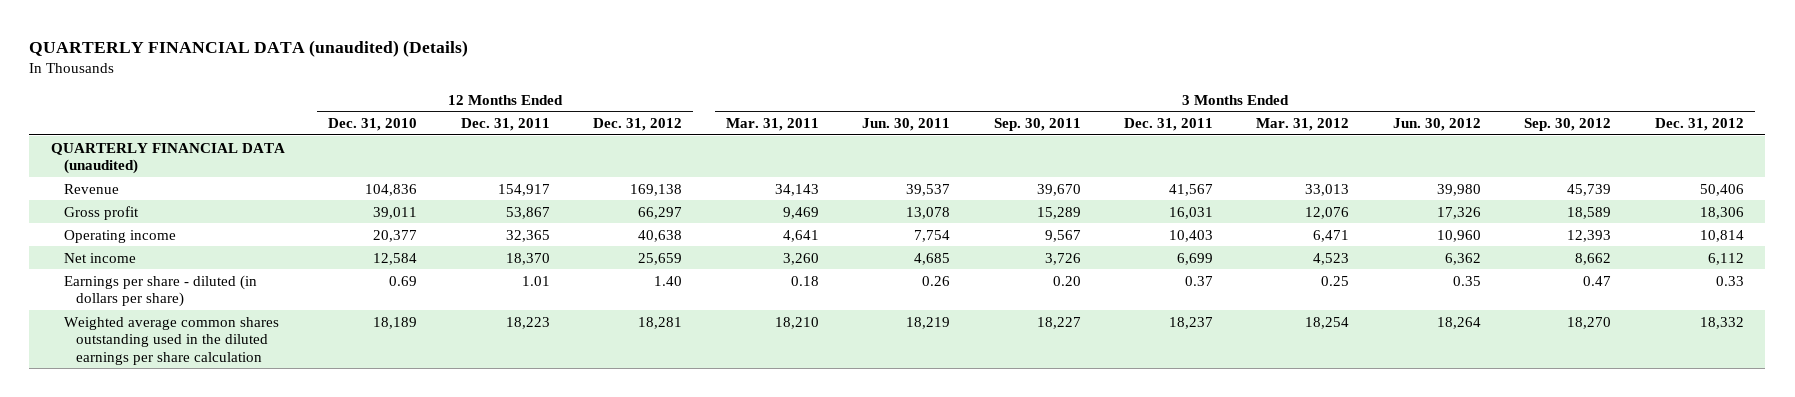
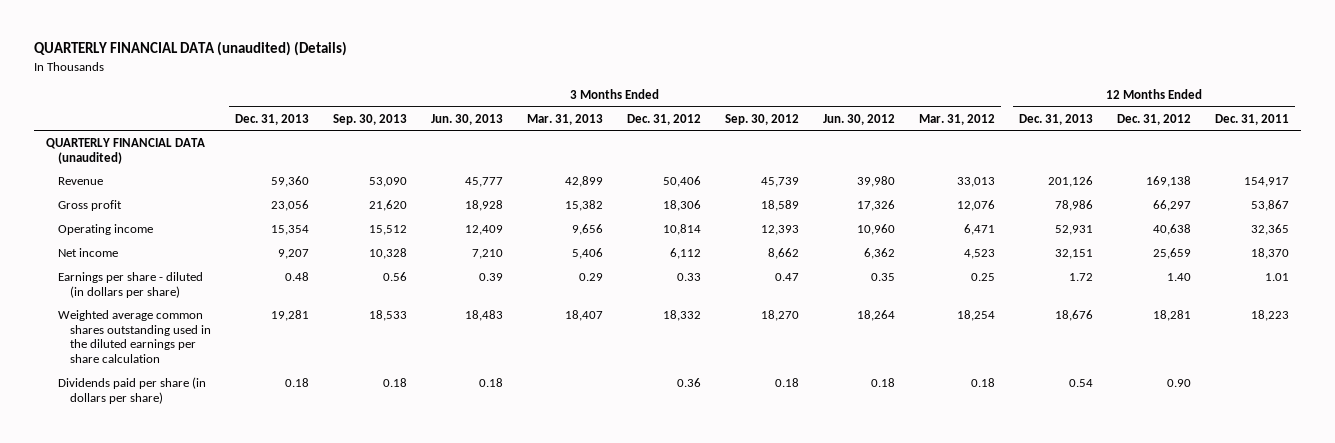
- | 12 Months Ended Dec. 31, 2010 | 12 Months Ended Dec. 31, 2011 | 12 Months Ended Dec. 31, 2012 | 3 Months Ended Mar. 31, 2011 | 3 Months Ended Jun. 30, 2011 | 3 Months Ended Sep. 30, 2011 | 3 Months Ended Dec. 31, 2011 | 3 Months Ended Mar. 31, 2012 | 3 Months Ended Jun. 30, 2012 | 3 Months Ended Sep. 30, 2012 | 3 Months Ended Dec. 31, 2012
+ | 3 Months Ended Dec. 31, 2013 | 3 Months Ended Sep. 30, 2013 | 3 Months Ended Jun. 30, 2013 | 3 Months Ended Mar. 31, 2013 | 3 Months Ended Dec. 31, 2012 | 3 Months Ended Sep. 30, 2012 | 3 Months Ended Jun. 30, 2012 | 3 Months Ended Mar. 31, 2012 | 12 Months Ended Dec. 31, 2013 | 12 Months Ended Dec. 31, 2012 | 12 Months Ended Dec. 31, 2011
+ Dividends paid per share (in dollars per share) | 0.18 | 0.18 | 0.18 | | 0.36 | 0.18 | 0.18 | 0.18 | 0.54 | 0.90 |

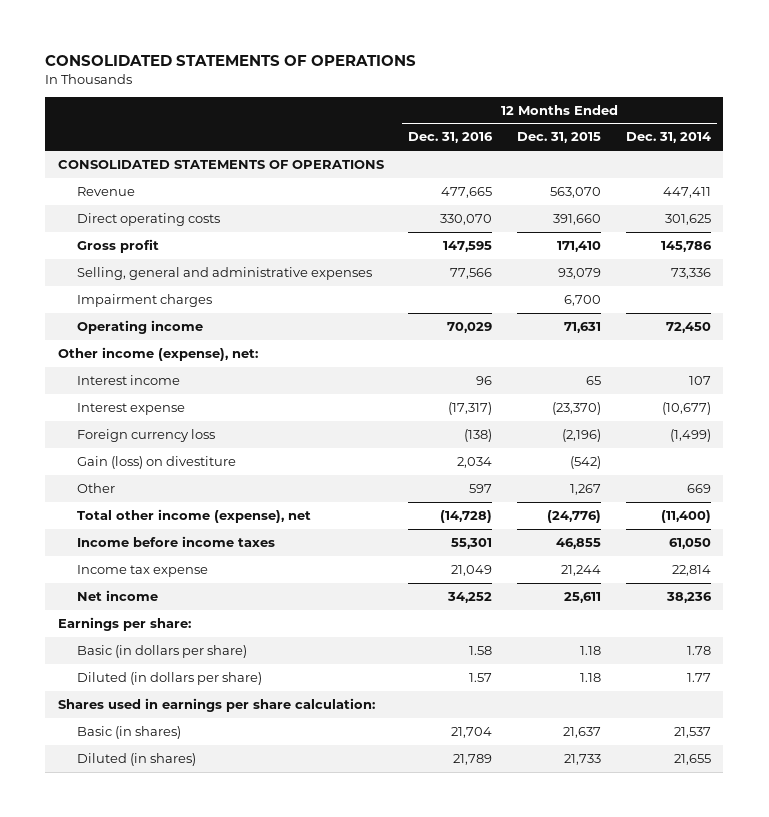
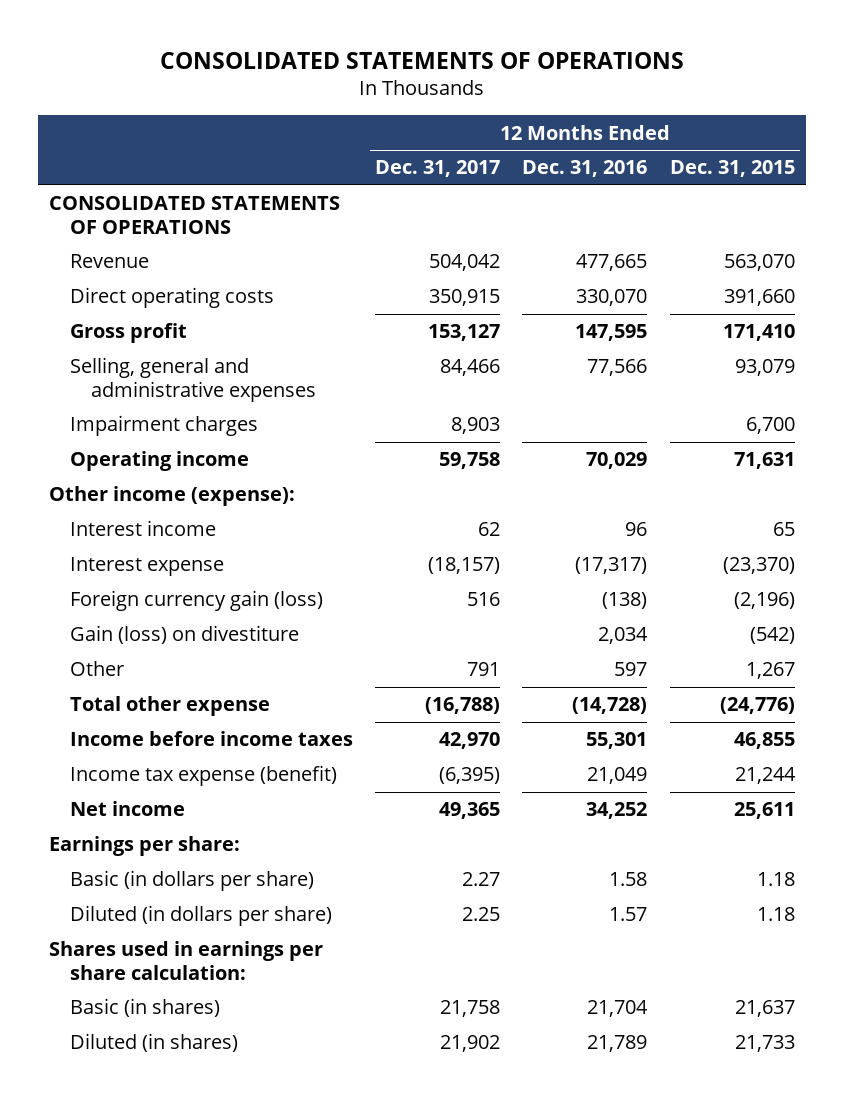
- | 12 Months Ended Dec. 31, 2016 | 12 Months Ended Dec. 31, 2015 | 12 Months Ended Dec. 31, 2014
+ | 12 Months Ended Dec. 31, 2017 | 12 Months Ended Dec. 31, 2016 | 12 Months Ended Dec. 31, 2015
- Other income (expense), net:
+ Other income (expense):
- Foreign currency loss | (138) | (2,196) | (1,499)
+ Foreign currency gain (loss) | 516 | (138) | (2,196)
- Total other income (expense), net | (14,728) | (24,776) | (11,400)
+ Total other expense | (16,788) | (14,728) | (24,776)
- Income tax expense | 21,049 | 21,244 | 22,814
+ Income tax expense (benefit) | (6,395) | 21,049 | 21,244

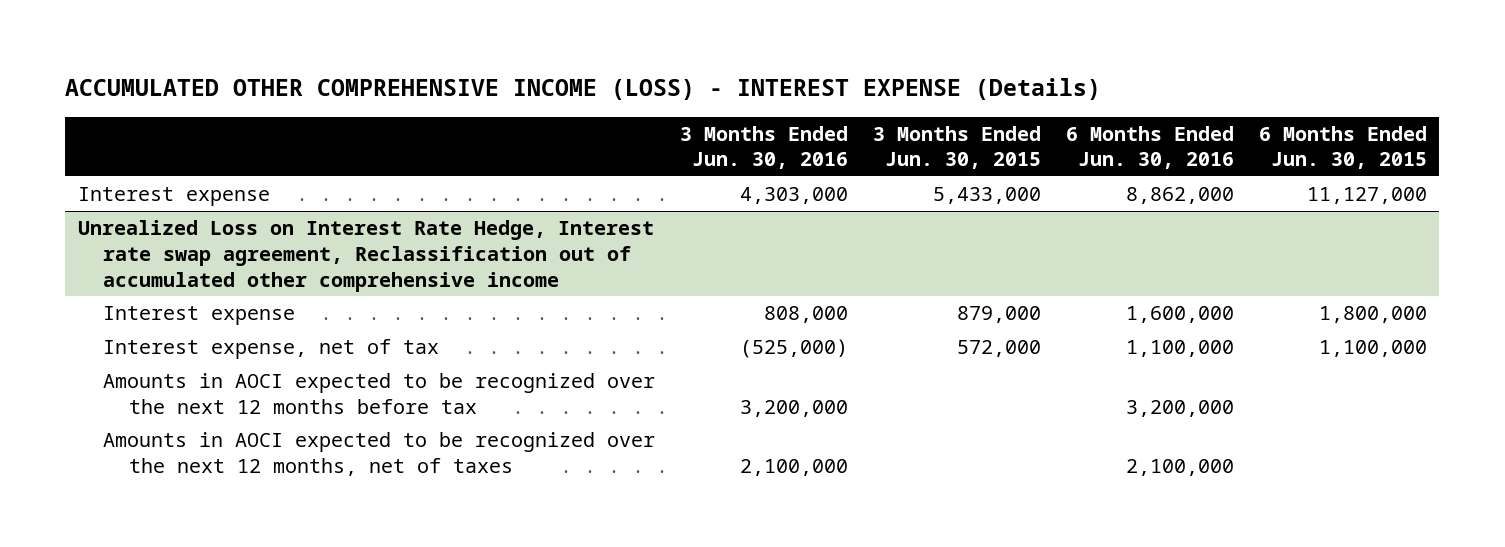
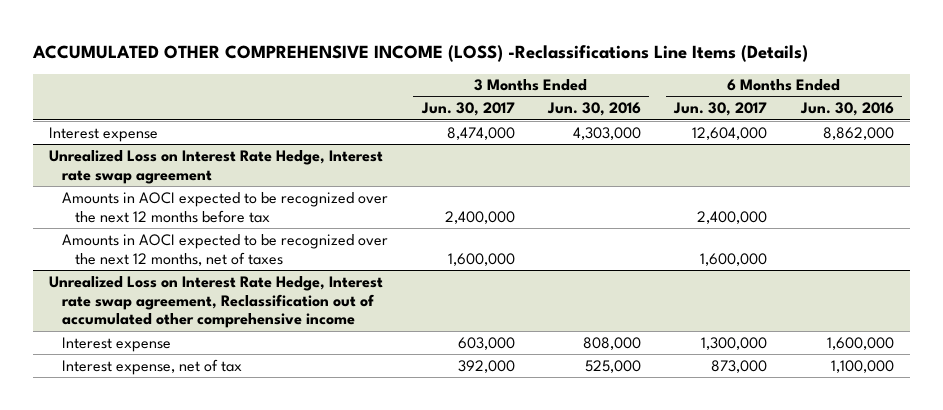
- ACCUMULATED OTHER COMPREHENSIVE INCOME (LOSS) - INTEREST EXPENSE (Details)
+ ACCUMULATED OTHER COMPREHENSIVE INCOME (LOSS) -Reclassifications Line Items (Details)
- | 3 Months Ended Jun. 30, 2016 | 3 Months Ended Jun. 30, 2015 | 6 Months Ended Jun. 30, 2016 | 6 Months Ended Jun. 30, 2015
+ | 3 Months Ended Jun. 30, 2017 | 3 Months Ended Jun. 30, 2016 | 6 Months Ended Jun. 30, 2017 | 6 Months Ended Jun. 30, 2016
+ Unrealized Loss on Interest Rate Hedge, Interest rate swap agreement
+ Amounts in AOCI expected to be recognized over the next 12 months before tax | 2,400,000 | | 2,400,000 |
+ Amounts in AOCI expected to be recognized over the next 12 months, net of taxes | 1,600,000 | | 1,600,000 |
@ Unrealized Loss on Interest Rate Hedge, Interest rate swap agreement, Reclassification out of accumulated other comprehensive income
- Interest expense, net of tax | (525,000) | 572,000 | 1,100,000 | 1,100,000
- Amounts in AOCI expected to be recognized over the next 12 months before tax | 3,200,000 | | 3,200,000 |
- Amounts in AOCI expected to be recognized over the next 12 months, net of taxes | 2,100,000 | | 2,100,000 |
+ Interest expense, net of tax | 392,000 | 525,000 | 873,000 | 1,100,000

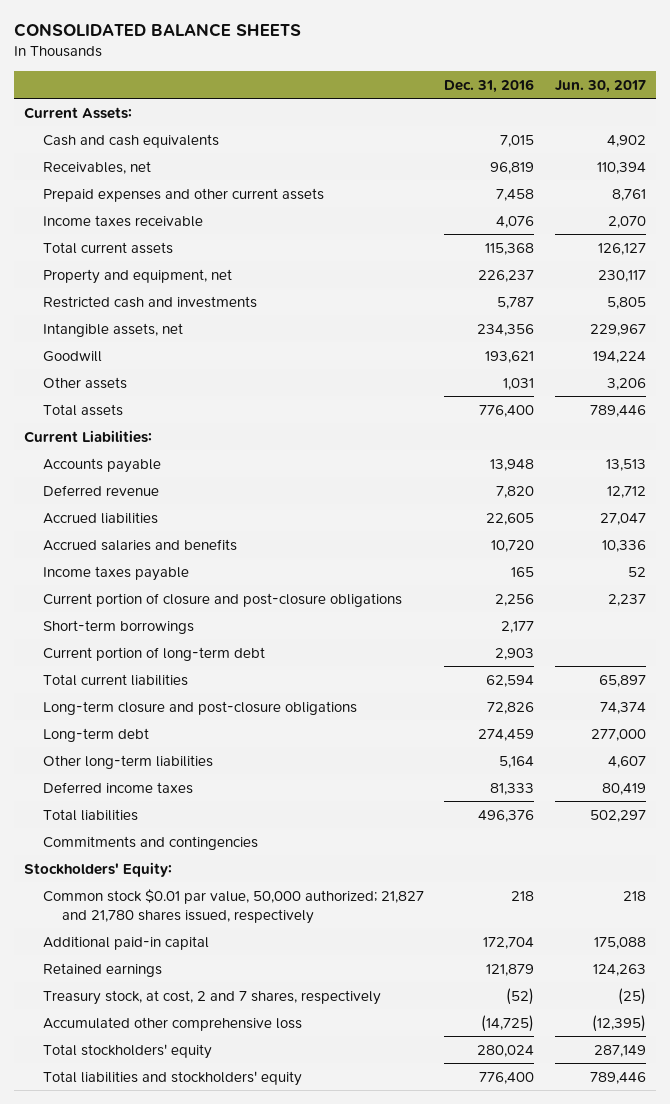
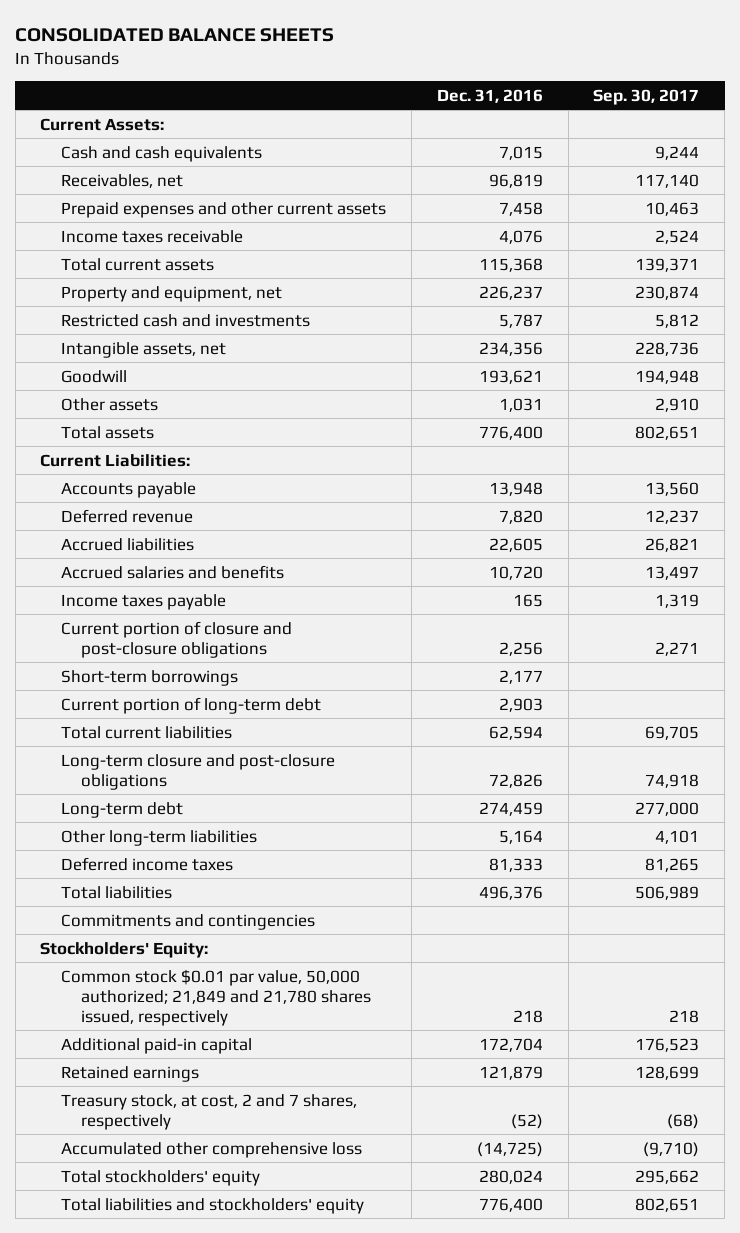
- | Dec. 31, 2016 | Jun. 30, 2017
+ | Dec. 31, 2016 | Sep. 30, 2017
- Common stock $0.01 par value, 50,000 authorized; 21,827 and 21,780 shares issued, respectively | 218 | 218
+ Common stock $0.01 par value, 50,000 authorized; 21,849 and 21,780 shares issued, respectively | 218 | 218

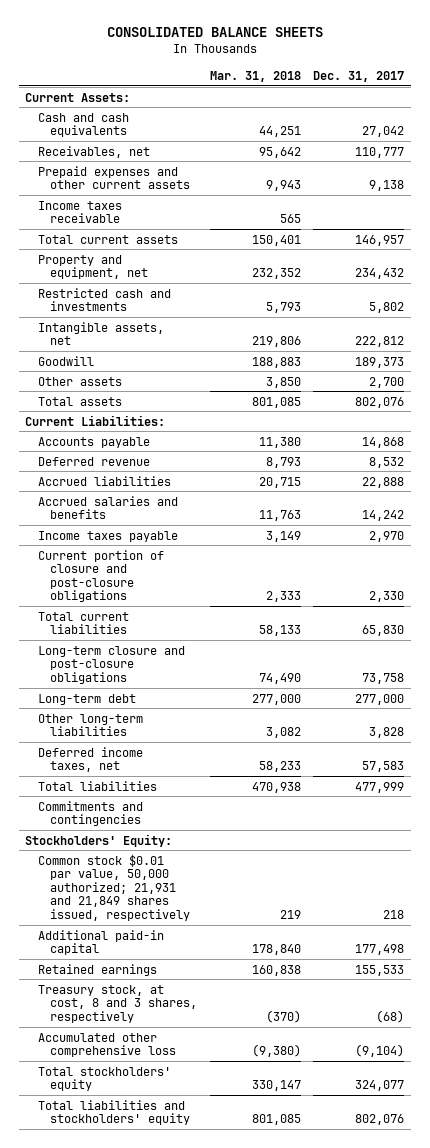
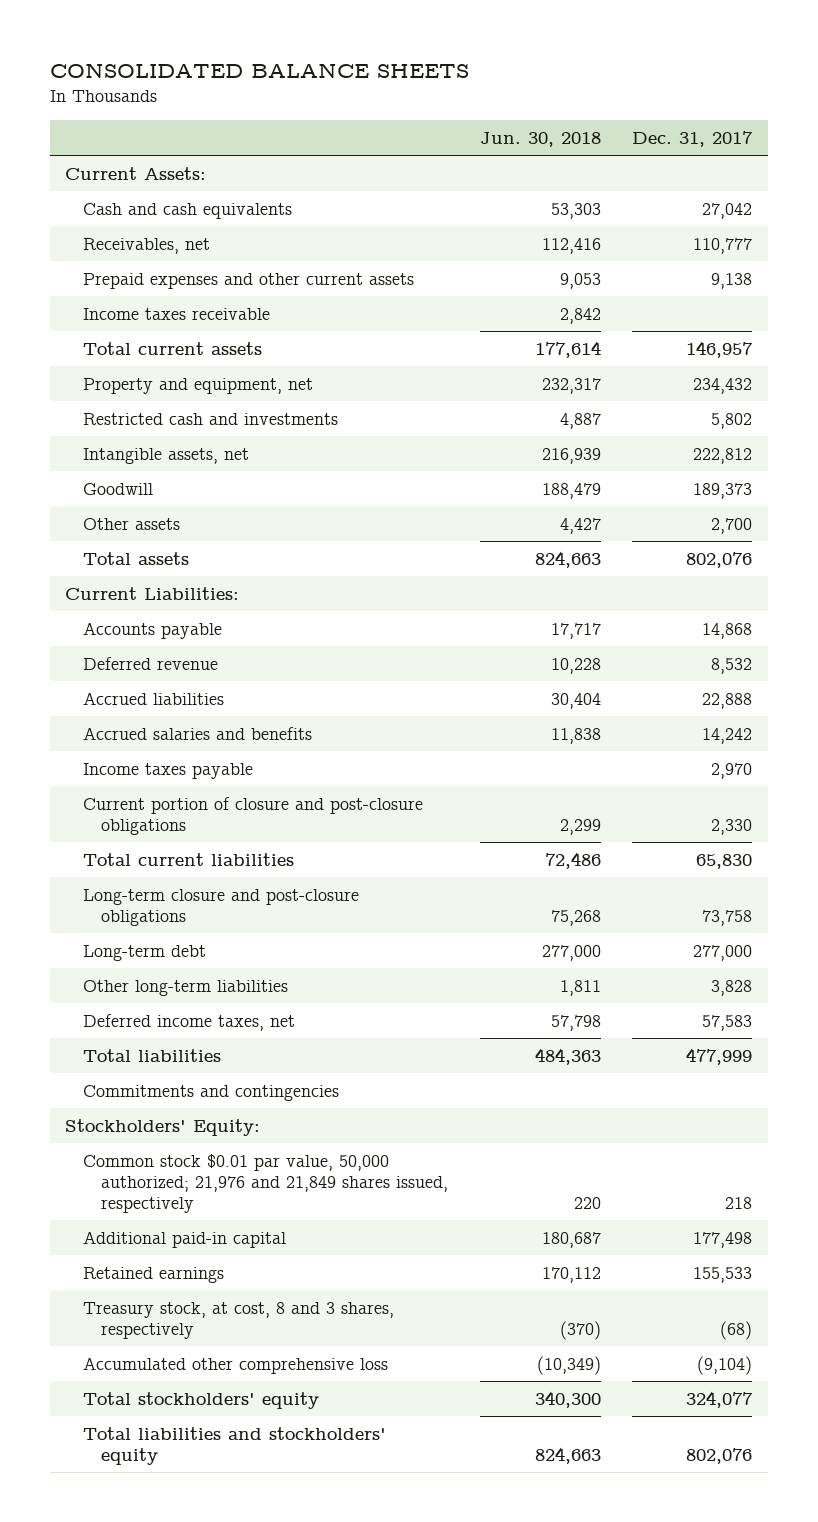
- | Mar. 31, 2018 | Dec. 31, 2017
+ | Jun. 30, 2018 | Dec. 31, 2017
- Common stock $0.01 par value, 50,000 authorized; 21,931 and 21,849 shares issued, respectively | 219 | 218
+ Common stock $0.01 par value, 50,000 authorized; 21,976 and 21,849 shares issued, respectively | 220 | 218

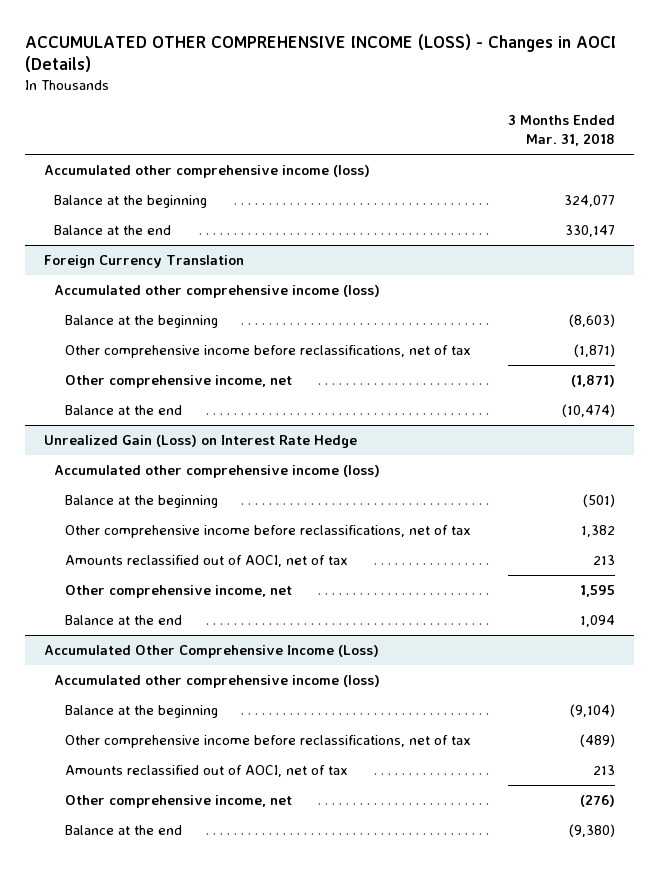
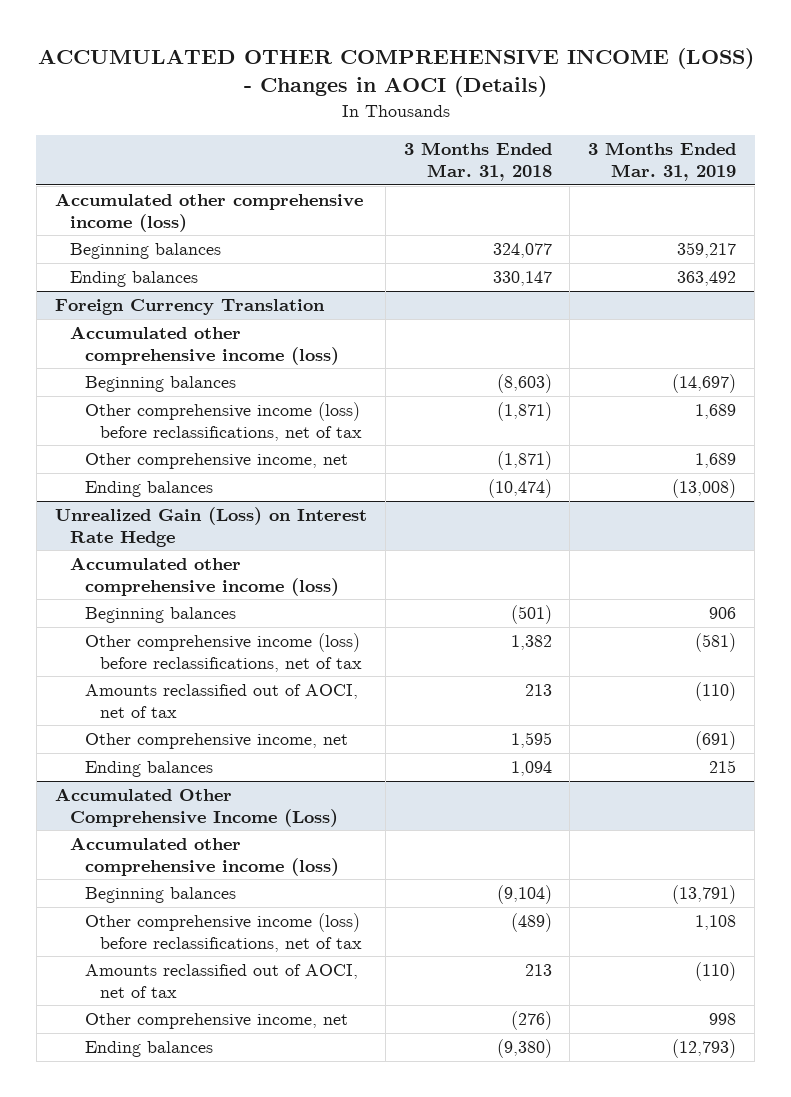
- | 3 Months Ended Mar. 31, 2018
+ | 3 Months Ended Mar. 31, 2018 | 3 Months Ended Mar. 31, 2019
- Balance at the beginning | 324,077
- Balance at the end | 330,147
+ Beginning balances | 324,077 | 359,217
+ Ending balances | 330,147 | 363,492
@ Foreign Currency Translation
- Balance at the beginning | (8,603)
- Other comprehensive income before reclassifications, net of tax | (1,871)
+ Beginning balances | (8,603) | (14,697)
+ Other comprehensive income (loss) before reclassifications, net of tax | (1,871) | 1,689
- Balance at the end | (10,474)
+ Ending balances | (10,474) | (13,008)
@ Unrealized Gain (Loss) on Interest Rate Hedge
- Balance at the beginning | (501)
- Other comprehensive income before reclassifications, net of tax | 1,382
+ Beginning balances | (501) | 906
+ Other comprehensive income (loss) before reclassifications, net of tax | 1,382 | (581)
- Balance at the end | 1,094
+ Ending balances | 1,094 | 215
@ Accumulated Other Comprehensive Income (Loss)
- Balance at the beginning | (9,104)
- Other comprehensive income before reclassifications, net of tax | (489)
+ Beginning balances | (9,104) | (13,791)
+ Other comprehensive income (loss) before reclassifications, net of tax | (489) | 1,108
- Balance at the end | (9,380)
+ Ending balances | (9,380) | (12,793)

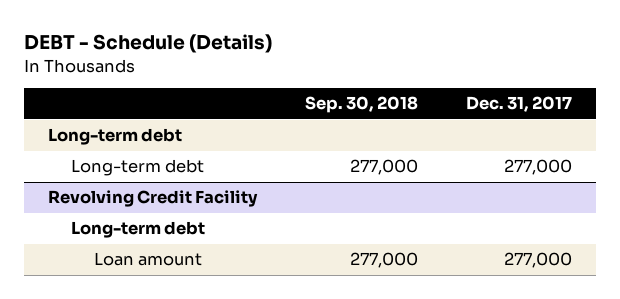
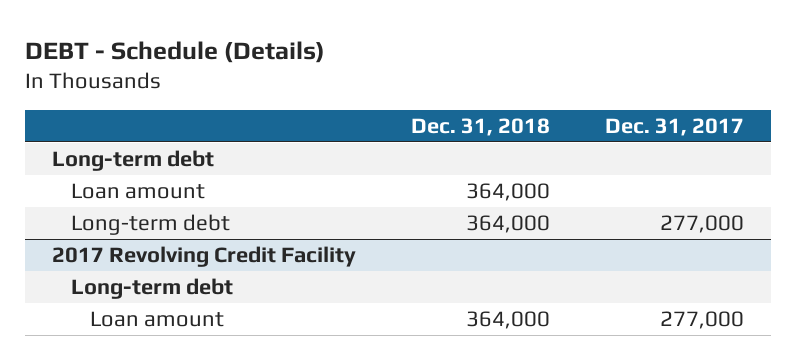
- | Sep. 30, 2018 | Dec. 31, 2017
+ | Dec. 31, 2018 | Dec. 31, 2017
+ Loan amount | 364,000 |
- Revolving Credit Facility
+ 2017 Revolving Credit Facility

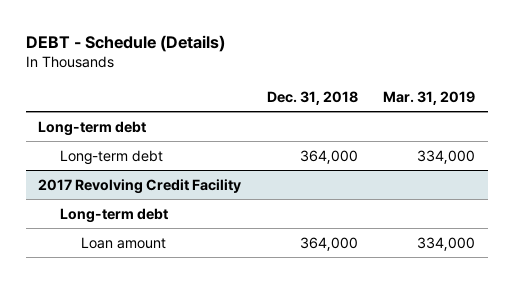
- | Dec. 31, 2018 | Dec. 31, 2017
+ | Dec. 31, 2018 | Mar. 31, 2019
- Loan amount | 364,000 |

